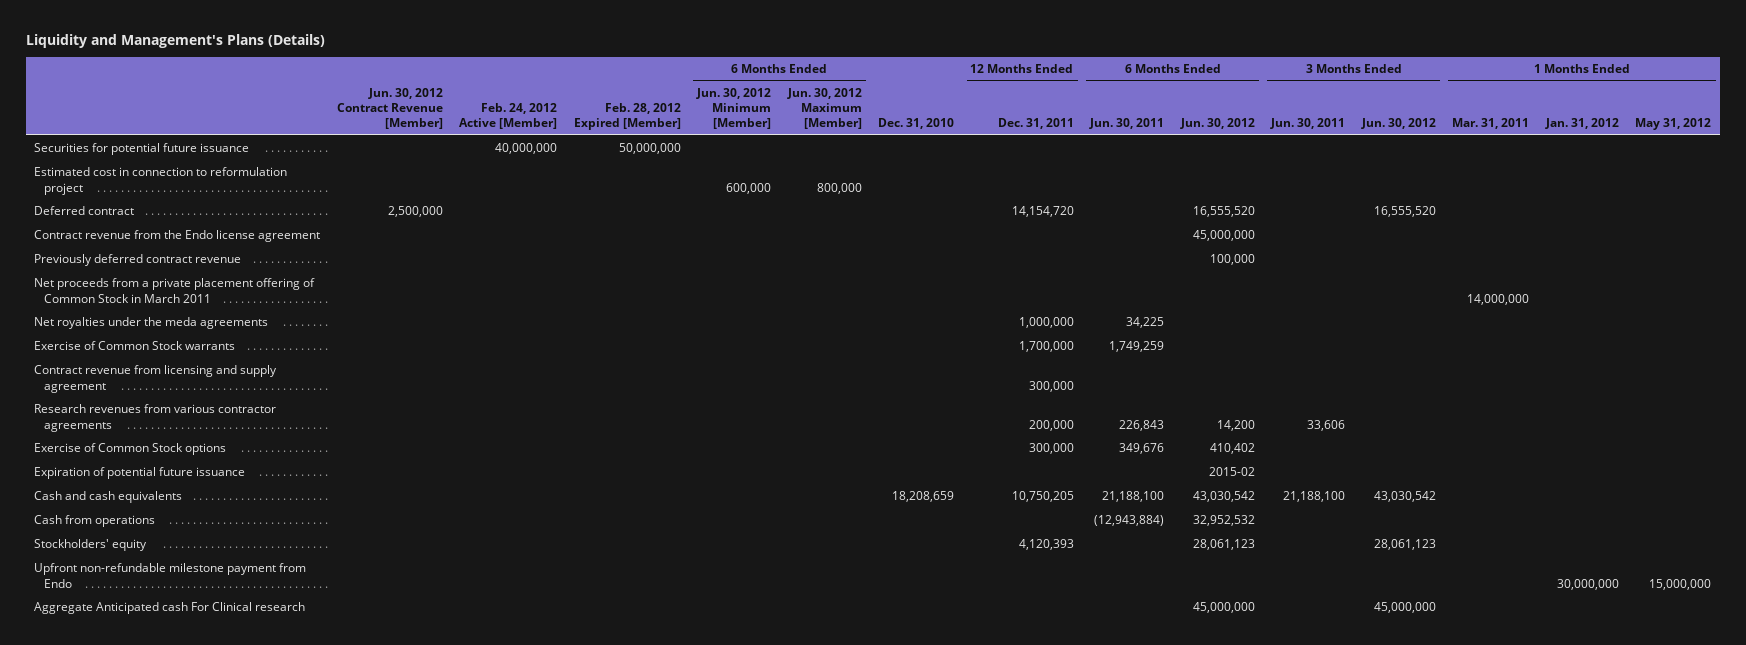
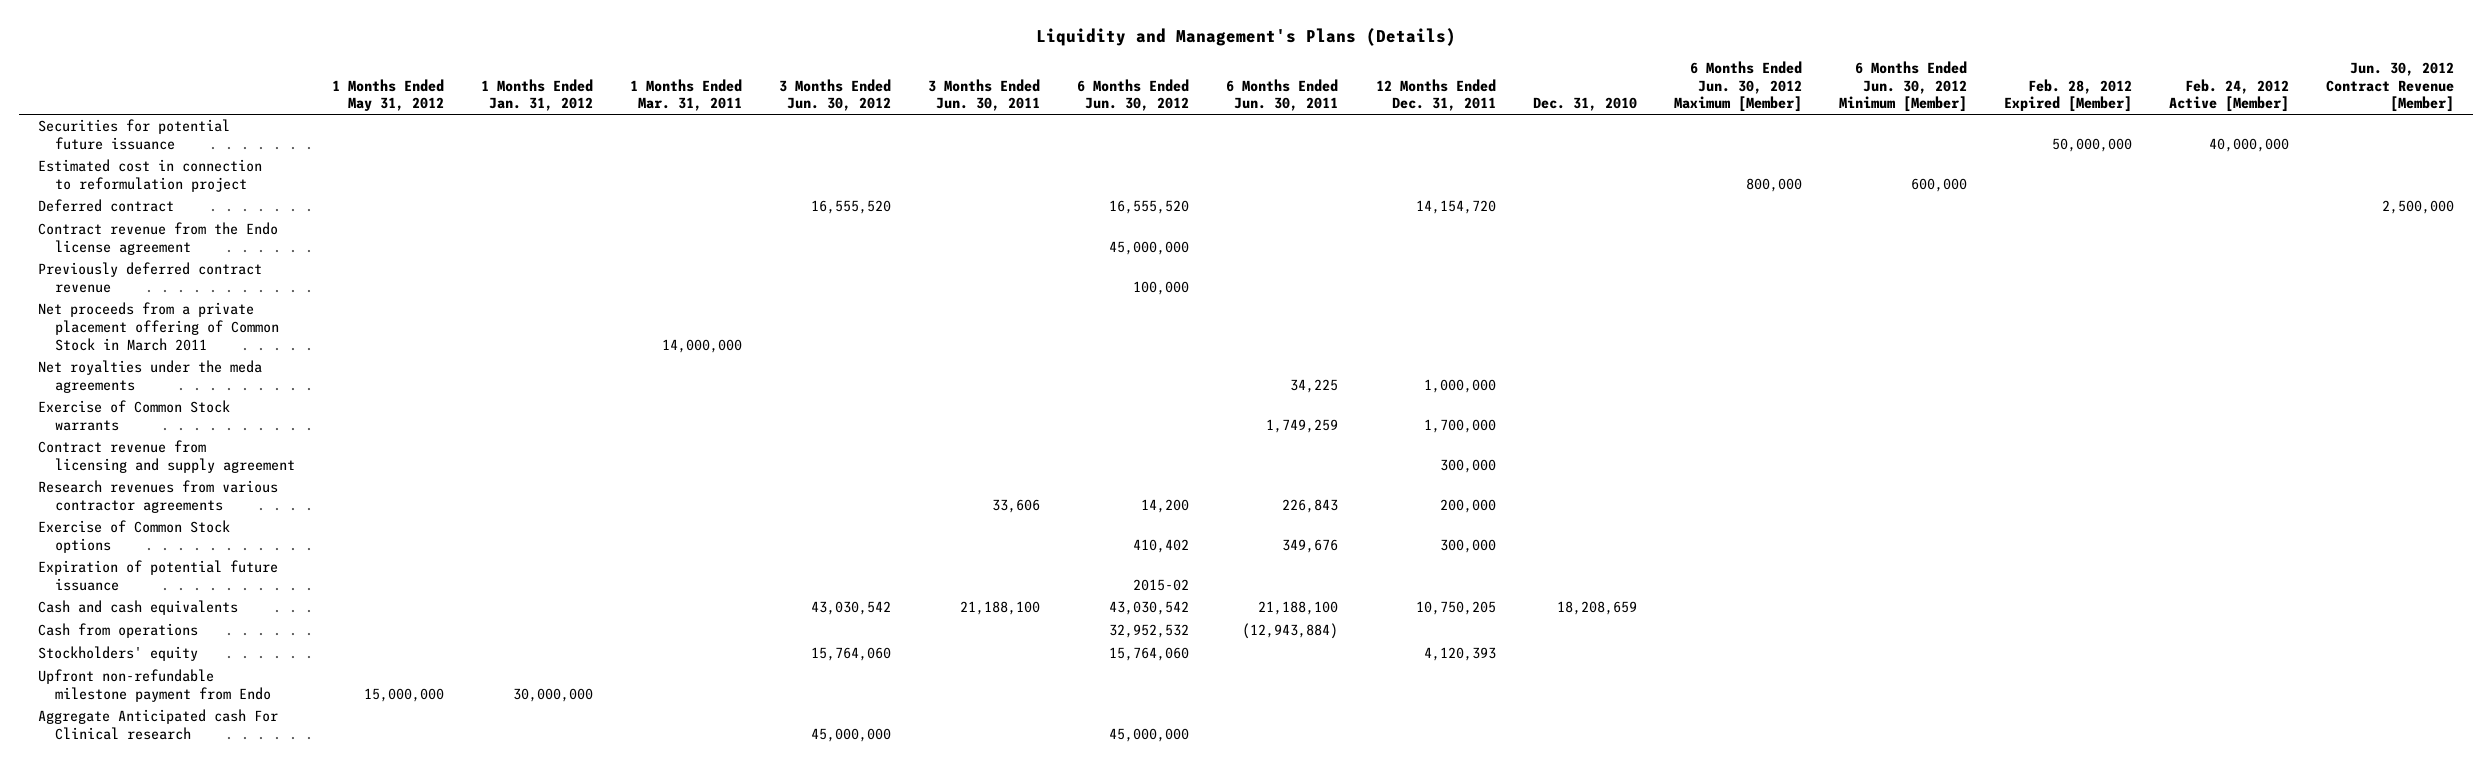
- | Jun. 30, 2012 Contract Revenue [Member] | Feb. 24, 2012 Active [Member] | Feb. 28, 2012 Expired [Member] | 6 Months Ended Jun. 30, 2012 Minimum [Member] | 6 Months Ended Jun. 30, 2012 Maximum [Member] | Dec. 31, 2010 | 12 Months Ended Dec. 31, 2011 | 6 Months Ended Jun. 30, 2011 | 6 Months Ended Jun. 30, 2012 | 3 Months Ended Jun. 30, 2011 | 3 Months Ended Jun. 30, 2012 | 1 Months Ended Mar. 31, 2011 | 1 Months Ended Jan. 31, 2012 | 1 Months Ended May 31, 2012
+ | 1 Months Ended May 31, 2012 | 1 Months Ended Jan. 31, 2012 | 1 Months Ended Mar. 31, 2011 | 3 Months Ended Jun. 30, 2012 | 3 Months Ended Jun. 30, 2011 | 6 Months Ended Jun. 30, 2012 | 6 Months Ended Jun. 30, 2011 | 12 Months Ended Dec. 31, 2011 | Dec. 31, 2010 | 6 Months Ended Jun. 30, 2012 Maximum [Member] | 6 Months Ended Jun. 30, 2012 Minimum [Member] | Feb. 28, 2012 Expired [Member] | Feb. 24, 2012 Active [Member] | Jun. 30, 2012 Contract Revenue [Member]
- Stockholders' equity | | | | | | | 4,120,393 | | 28,061,123 | | 28,061,123 | | |
+ Stockholders' equity | | | | 15,764,060 | | 15,764,060 | | 4,120,393 | | | | | |

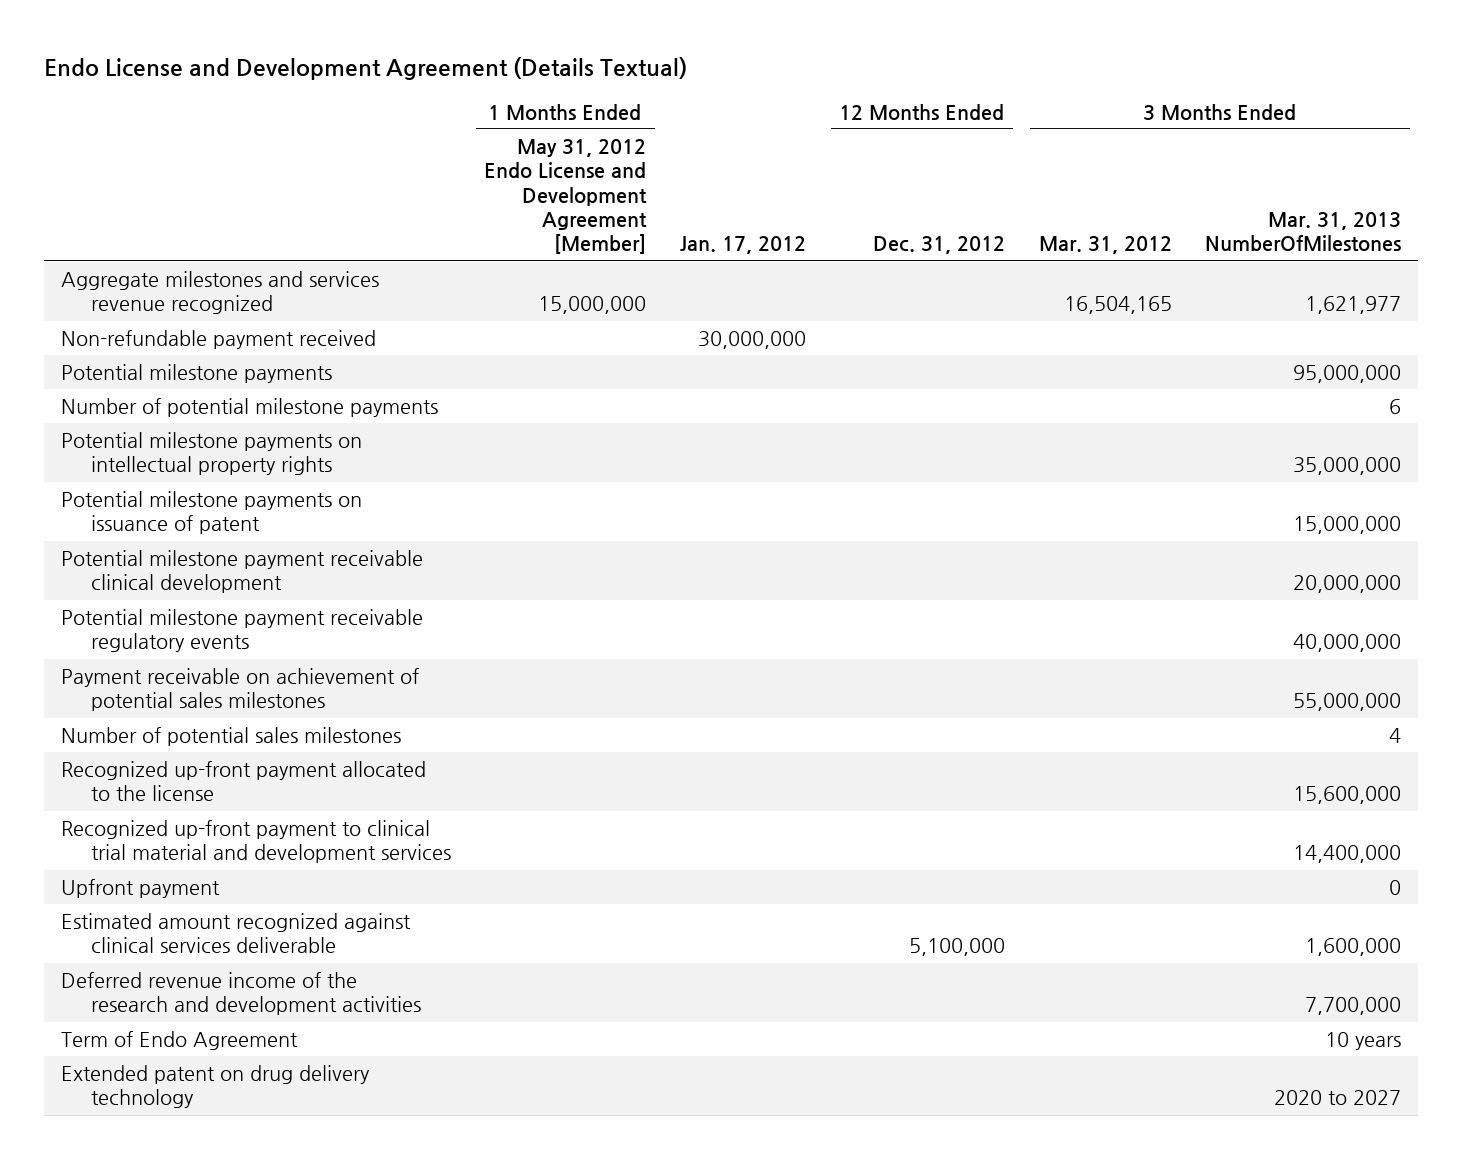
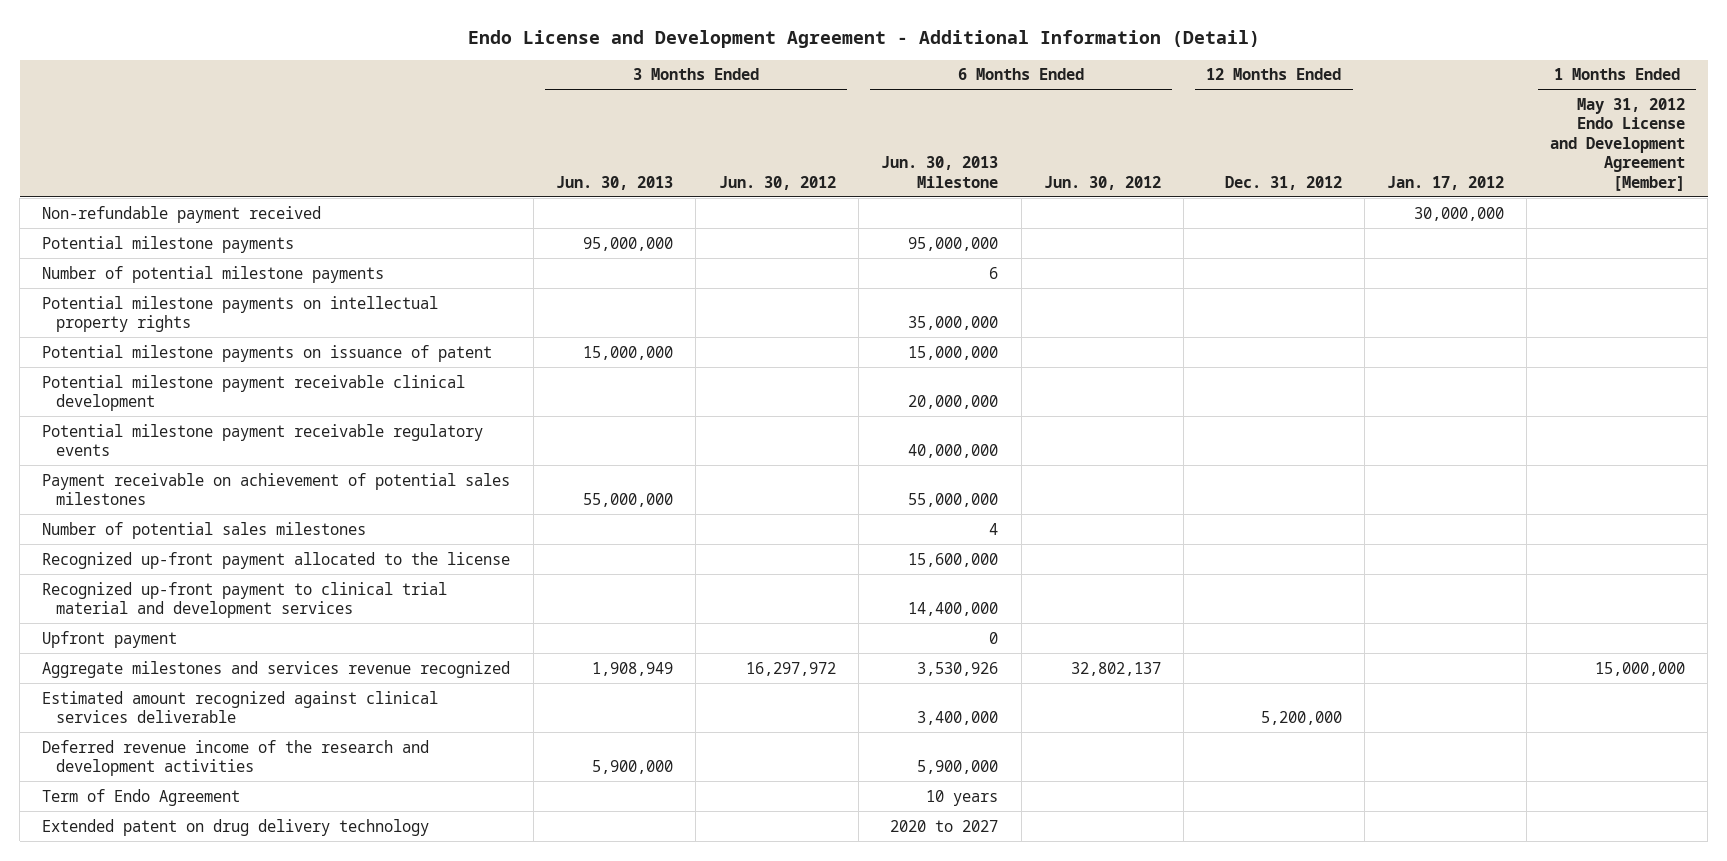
- Endo License and Development Agreement (Details Textual)
+ Endo License and Development Agreement - Additional Information (Detail)
- | 1 Months Ended May 31, 2012 Endo License and Development Agreement [Member] | Jan. 17, 2012 | 12 Months Ended Dec. 31, 2012 | 3 Months Ended Mar. 31, 2012 | 3 Months Ended Mar. 31, 2013 NumberOfMilestones
+ | 3 Months Ended Jun. 30, 2013 | 3 Months Ended Jun. 30, 2012 | 6 Months Ended Jun. 30, 2013 Milestone | 6 Months Ended Jun. 30, 2012 | 12 Months Ended Dec. 31, 2012 | Jan. 17, 2012 | 1 Months Ended May 31, 2012 Endo License and Development Agreement [Member]
- Estimated amount recognized against clinical services deliverable | | | 5,100,000 | | 1,600,000
moved down: Aggregate milestones and services revenue recognized | 1,908,949 | 16,297,972 | 3,530,926 | 32,802,137 | | | 15,000,000
+ Estimated amount recognized against clinical services deliverable | | | 3,400,000 | | 5,200,000 | |

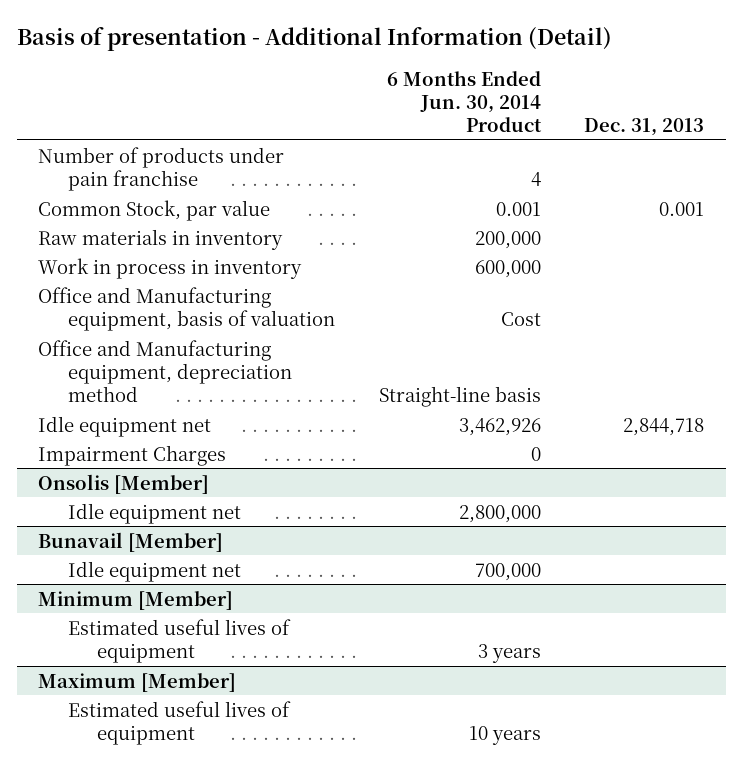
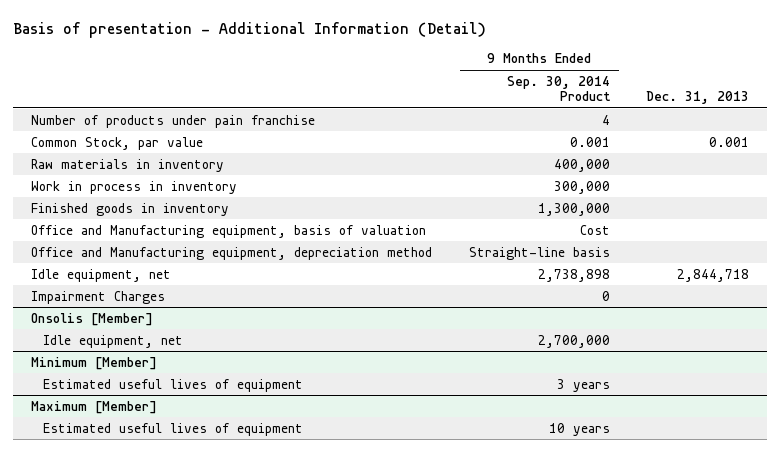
- | 6 Months Ended Jun. 30, 2014 Product | Dec. 31, 2013
+ | 9 Months Ended Sep. 30, 2014 Product | Dec. 31, 2013
+ Finished goods in inventory | 1,300,000 |
- Idle equipment net | 3,462,926 | 2,844,718
+ Idle equipment, net | 2,738,898 | 2,844,718
@ Onsolis [Member]
- Idle equipment net | 2,800,000 |
- Bunavail [Member]
- Idle equipment net | 700,000 |
@ Onsolis [Member]
+ Idle equipment, net | 2,700,000 |

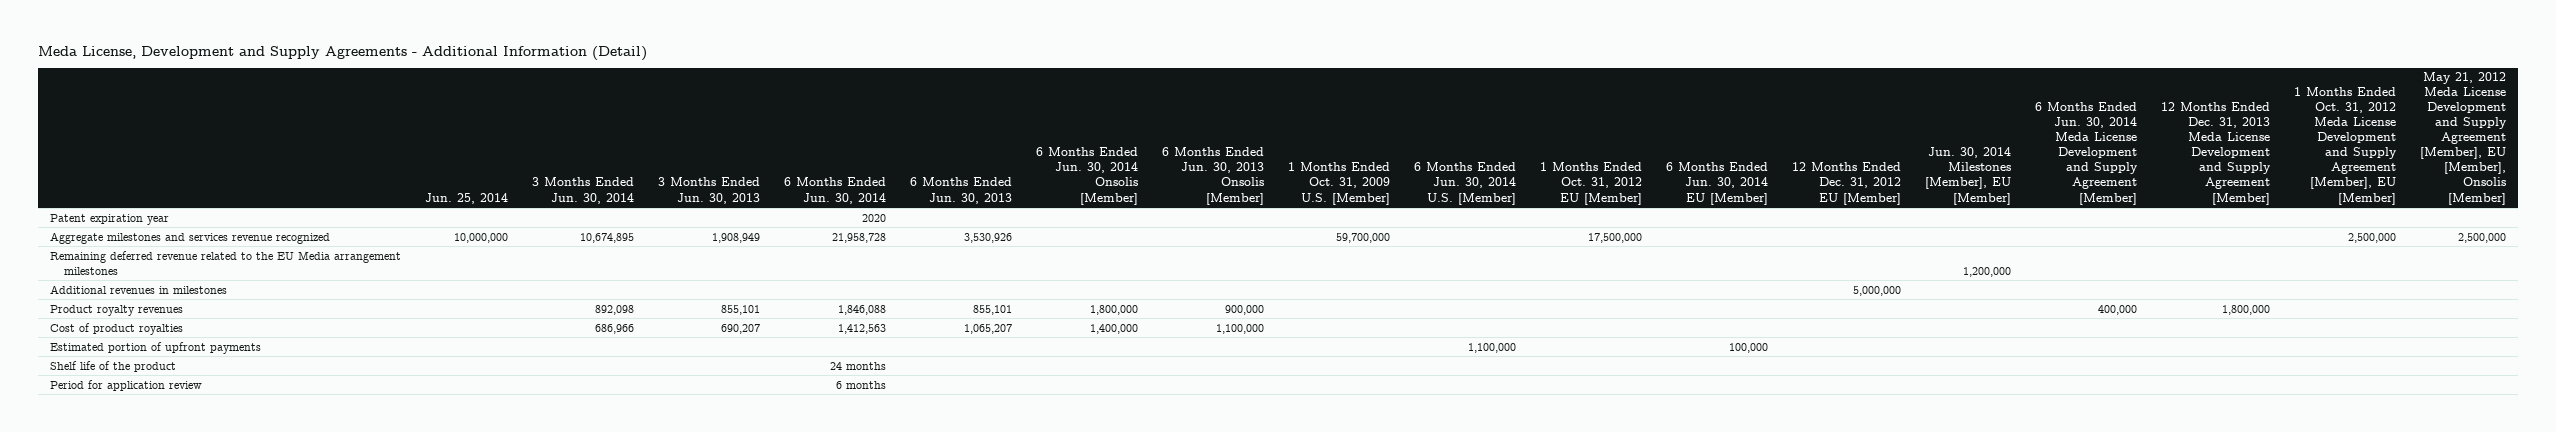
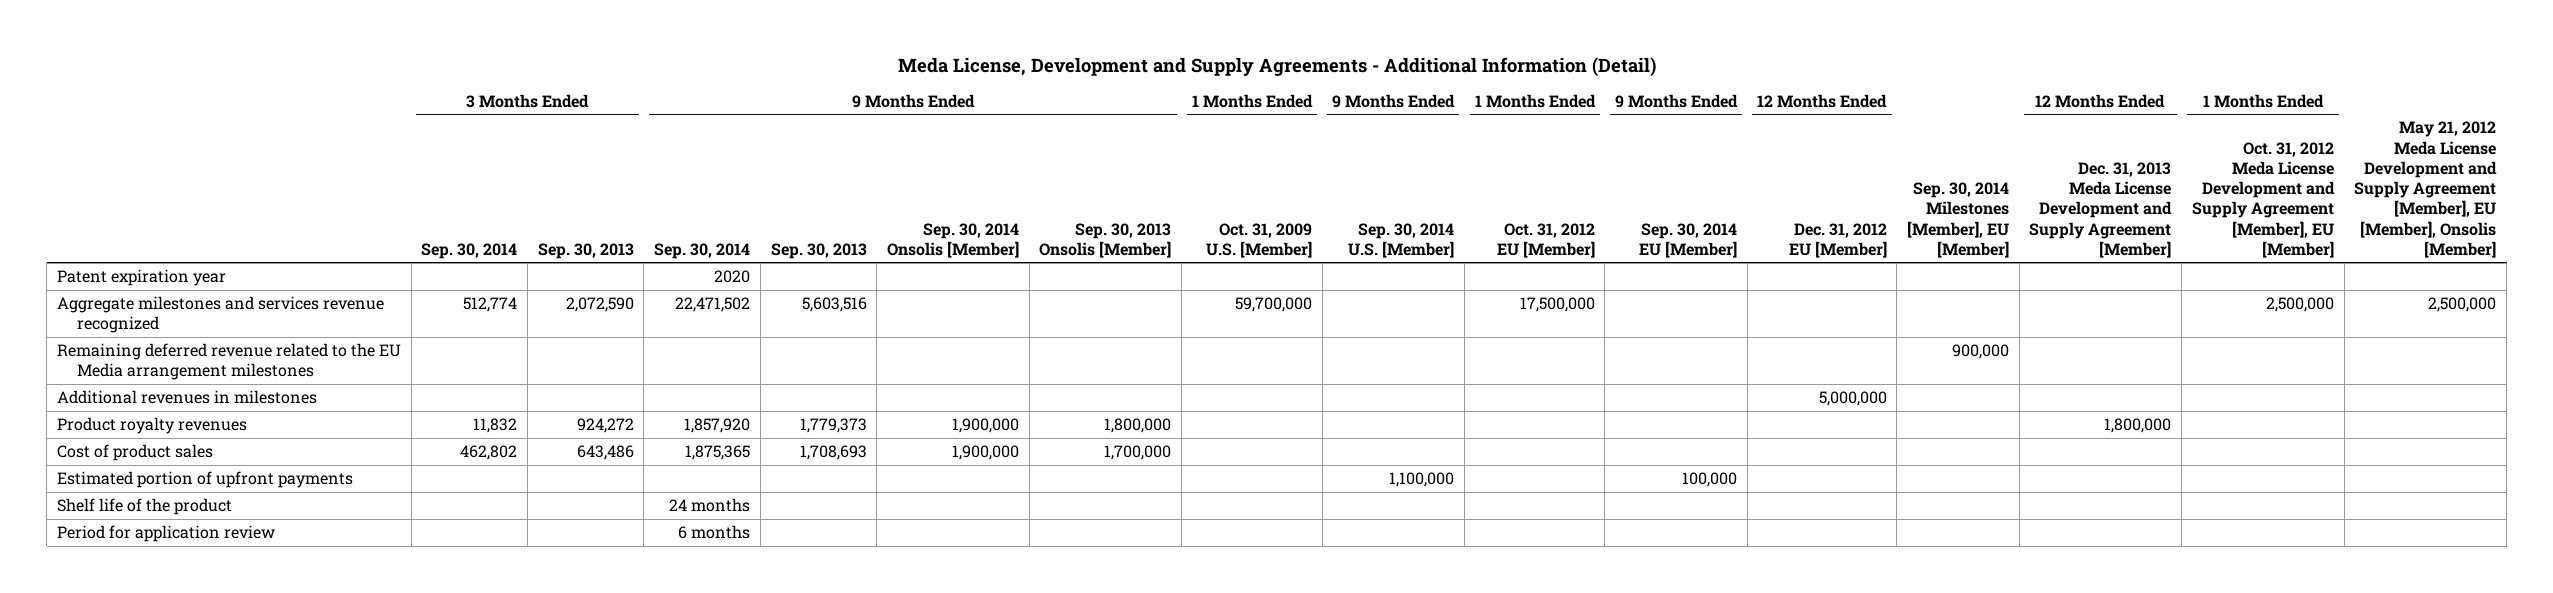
- | Jun. 25, 2014 | 3 Months Ended Jun. 30, 2014 | 3 Months Ended Jun. 30, 2013 | 6 Months Ended Jun. 30, 2014 | 6 Months Ended Jun. 30, 2013 | 6 Months Ended Jun. 30, 2014 Onsolis [Member] | 6 Months Ended Jun. 30, 2013 Onsolis [Member] | 1 Months Ended Oct. 31, 2009 U.S. [Member] | 6 Months Ended Jun. 30, 2014 U.S. [Member] | 1 Months Ended Oct. 31, 2012 EU [Member] | 6 Months Ended Jun. 30, 2014 EU [Member] | 12 Months Ended Dec. 31, 2012 EU [Member] | Jun. 30, 2014 Milestones [Member], EU [Member] | 6 Months Ended Jun. 30, 2014 Meda License Development and Supply Agreement [Member] | 12 Months Ended Dec. 31, 2013 Meda License Development and Supply Agreement [Member] | 1 Months Ended Oct. 31, 2012 Meda License Development and Supply Agreement [Member], EU [Member] | May 21, 2012 Meda License Development and Supply Agreement [Member], EU [Member], Onsolis [Member]
+ | 3 Months Ended Sep. 30, 2014 | 3 Months Ended Sep. 30, 2013 | 9 Months Ended Sep. 30, 2014 | 9 Months Ended Sep. 30, 2013 | 9 Months Ended Sep. 30, 2014 Onsolis [Member] | 9 Months Ended Sep. 30, 2013 Onsolis [Member] | 1 Months Ended Oct. 31, 2009 U.S. [Member] | 9 Months Ended Sep. 30, 2014 U.S. [Member] | 1 Months Ended Oct. 31, 2012 EU [Member] | 9 Months Ended Sep. 30, 2014 EU [Member] | 12 Months Ended Dec. 31, 2012 EU [Member] | Sep. 30, 2014 Milestones [Member], EU [Member] | 12 Months Ended Dec. 31, 2013 Meda License Development and Supply Agreement [Member] | 1 Months Ended Oct. 31, 2012 Meda License Development and Supply Agreement [Member], EU [Member] | May 21, 2012 Meda License Development and Supply Agreement [Member], EU [Member], Onsolis [Member]
- Cost of product royalties | | 686,966 | 690,207 | 1,412,563 | 1,065,207 | 1,400,000 | 1,100,000 | | | | | | | | | |
+ Cost of product sales | 462,802 | 643,486 | 1,875,365 | 1,708,693 | 1,900,000 | 1,700,000 | | | | | | | | |

